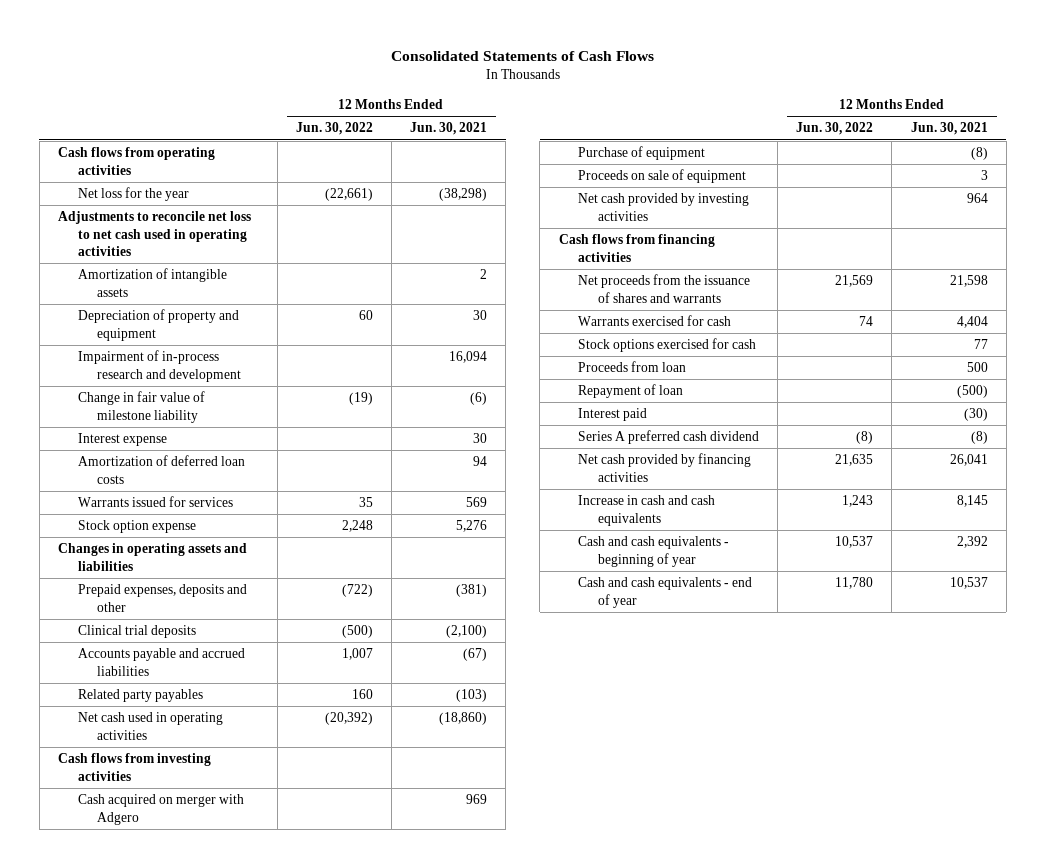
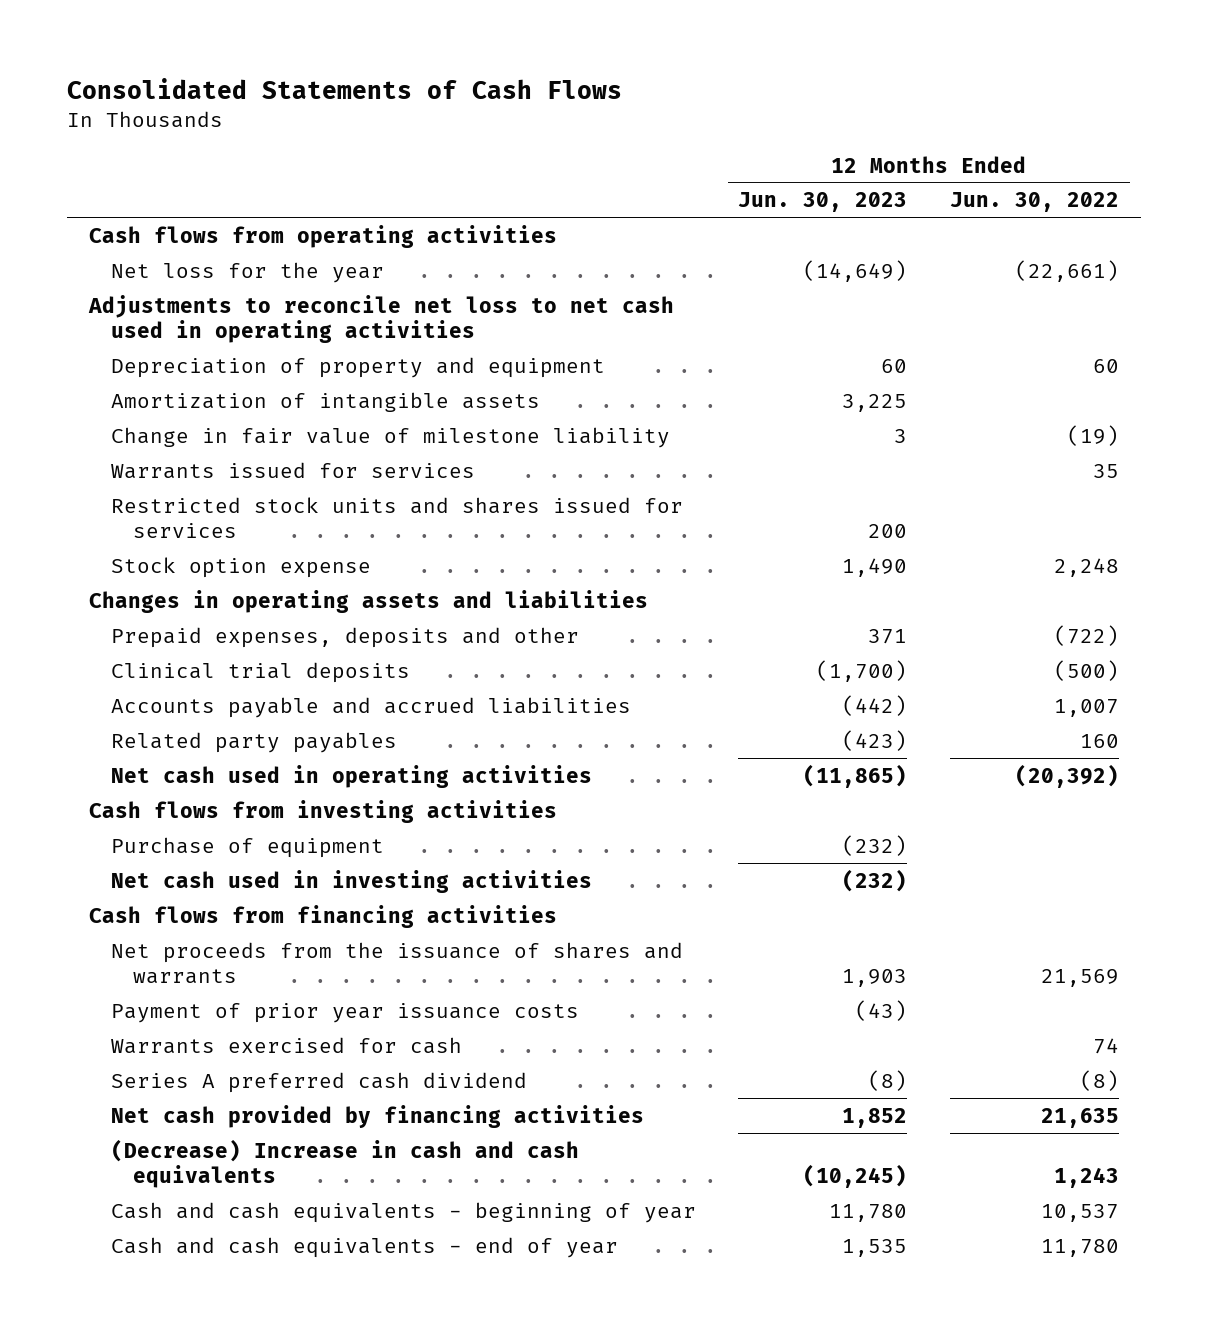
- | 12 Months Ended Jun. 30, 2022 | 12 Months Ended Jun. 30, 2021
+ | 12 Months Ended Jun. 30, 2023 | 12 Months Ended Jun. 30, 2022
- Impairment of in-process research and development | | 16,094
moved down: Amortization of intangible assets | 3,225 |
- Interest expense | | 30
- Amortization of deferred loan costs | | 94
+ Restricted stock units and shares issued for services | 200 |
- Cash acquired on merger with Adgero | | 969
- Proceeds on sale of equipment | | 3
- Net cash provided by investing activities | | 964
+ Net cash used in investing activities | (232) |
+ Payment of prior year issuance costs | (43) |
- Stock options exercised for cash | | 77
- Proceeds from loan | | 500
- Repayment of loan | | (500)
- Interest paid | | (30)
- Increase in cash and cash equivalents | 1,243 | 8,145
+ (Decrease) Increase in cash and cash equivalents | (10,245) | 1,243

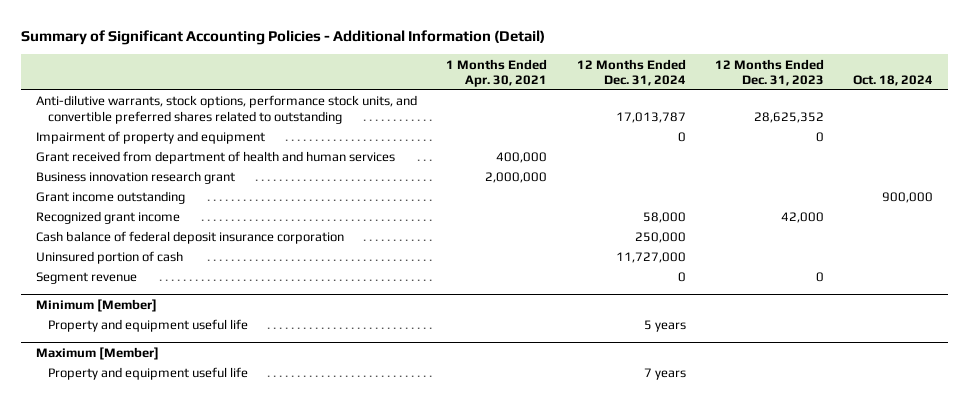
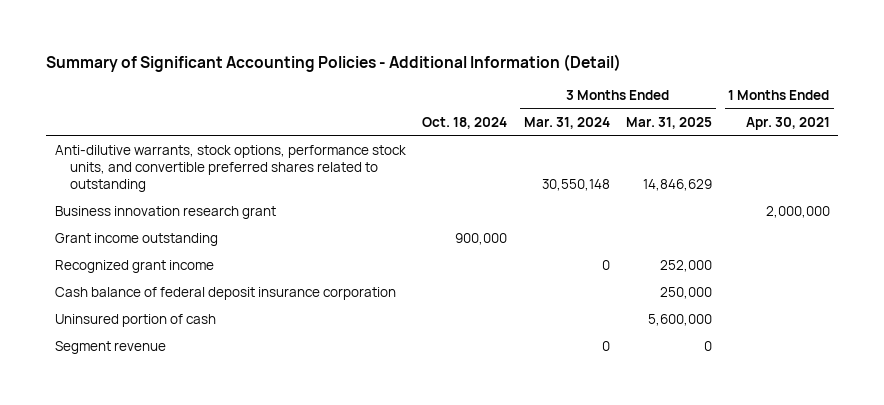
- | 1 Months Ended Apr. 30, 2021 | 12 Months Ended Dec. 31, 2024 | 12 Months Ended Dec. 31, 2023 | Oct. 18, 2024
+ | Oct. 18, 2024 | 3 Months Ended Mar. 31, 2024 | 3 Months Ended Mar. 31, 2025 | 1 Months Ended Apr. 30, 2021
- Impairment of property and equipment | | 0 | 0 |
- Grant received from department of health and human services | 400,000 | | |
- Minimum [Member]
- Property and equipment useful life | | 5 years | |
- Maximum [Member]
- Property and equipment useful life | | 7 years | |

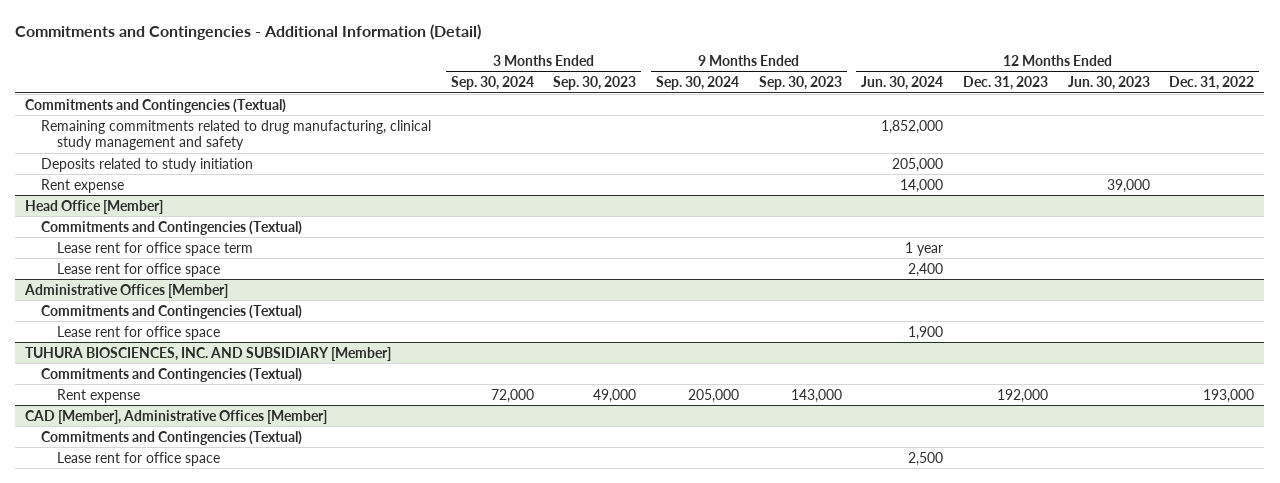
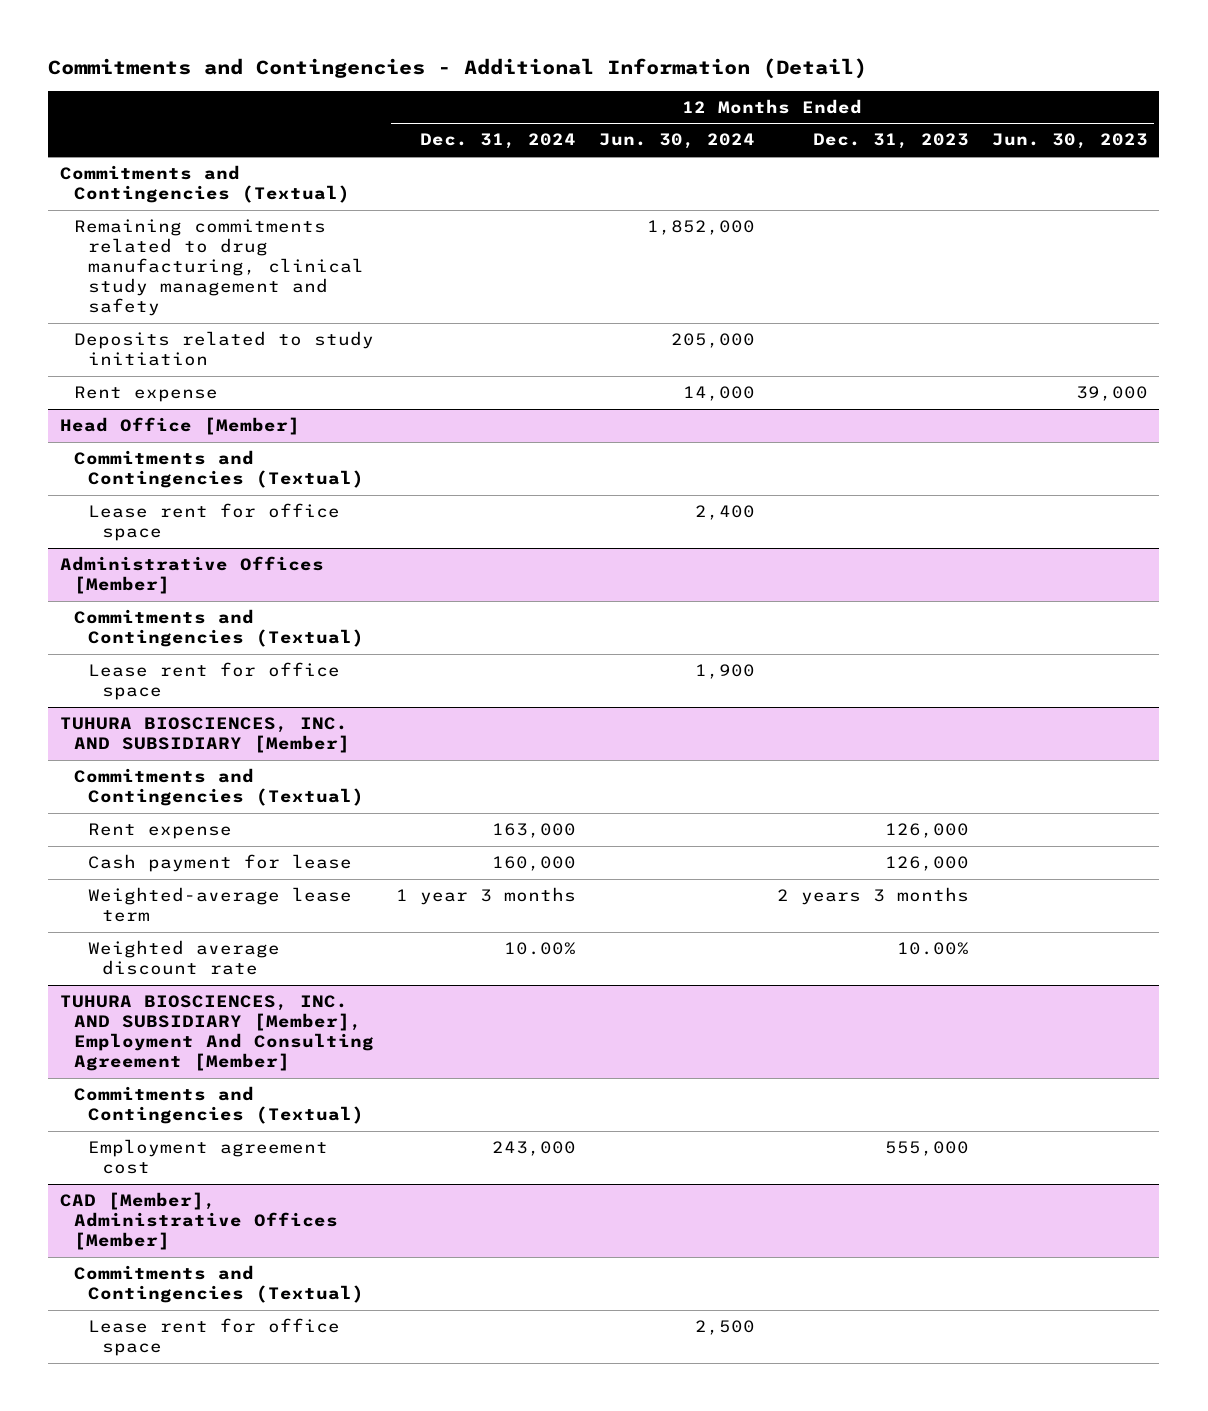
- | 3 Months Ended Sep. 30, 2024 | 3 Months Ended Sep. 30, 2023 | 9 Months Ended Sep. 30, 2024 | 9 Months Ended Sep. 30, 2023 | 12 Months Ended Jun. 30, 2024 | 12 Months Ended Dec. 31, 2023 | 12 Months Ended Jun. 30, 2023 | 12 Months Ended Dec. 31, 2022
+ | 12 Months Ended Dec. 31, 2024 | 12 Months Ended Jun. 30, 2024 | 12 Months Ended Dec. 31, 2023 | 12 Months Ended Jun. 30, 2023
@ Head Office [Member]
- Lease rent for office space term | | | | | 1 year | | |
@ TUHURA BIOSCIENCES, INC. AND SUBSIDIARY [Member]
- Rent expense | 72,000 | 49,000 | 205,000 | 143,000 | | 192,000 | | 193,000
+ Rent expense | 163,000 | | 126,000 |
+ Cash payment for lease | 160,000 | | 126,000 |
+ Weighted-average lease term | 1 year 3 months | | 2 years 3 months |
+ Weighted average discount rate | 10.00% | | 10.00% |
+ TUHURA BIOSCIENCES, INC. AND SUBSIDIARY [Member], Employment And Consulting Agreement [Member]
+ Commitments and Contingencies (Textual)
+ Employment agreement cost | 243,000 | | 555,000 |

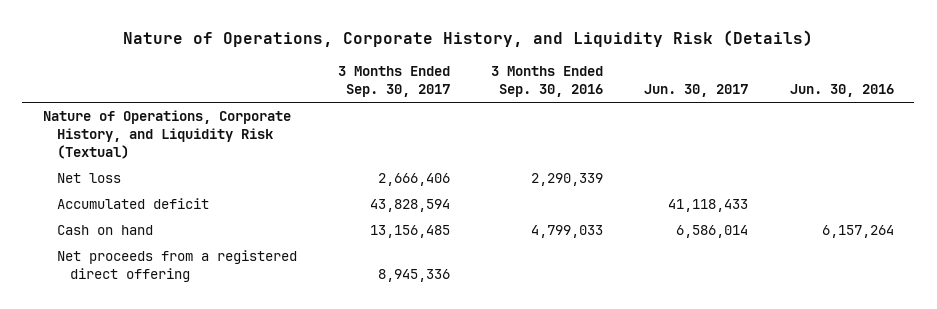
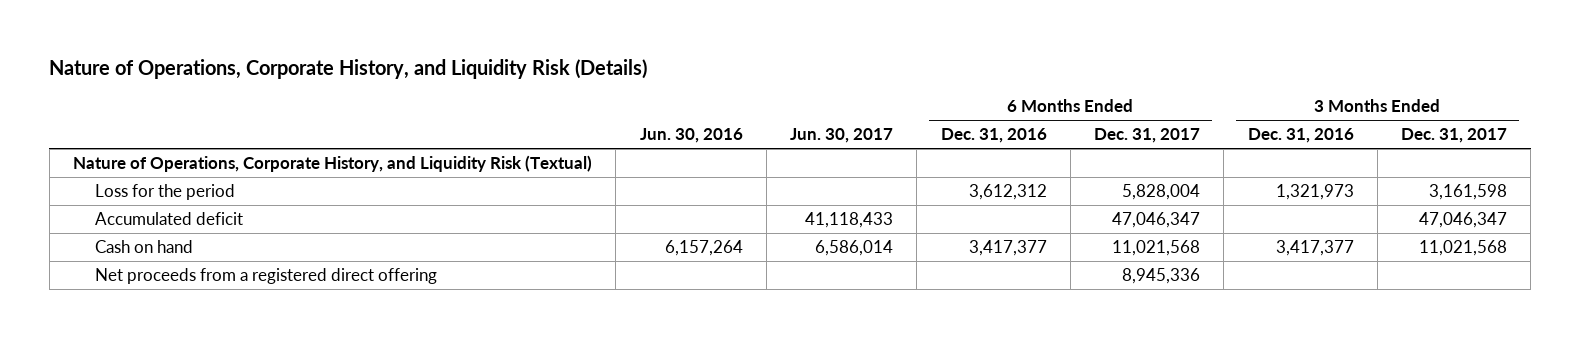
- | 3 Months Ended Sep. 30, 2017 | 3 Months Ended Sep. 30, 2016 | Jun. 30, 2017 | Jun. 30, 2016
+ | Jun. 30, 2016 | Jun. 30, 2017 | 6 Months Ended Dec. 31, 2016 | 6 Months Ended Dec. 31, 2017 | 3 Months Ended Dec. 31, 2016 | 3 Months Ended Dec. 31, 2017
- Net loss | 2,666,406 | 2,290,339 | |
+ Loss for the period | | | 3,612,312 | 5,828,004 | 1,321,973 | 3,161,598

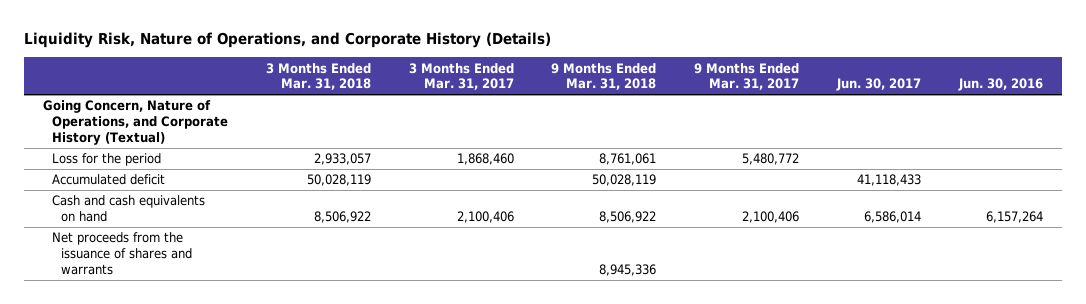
- Nature of Operations, Corporate History, and Liquidity Risk (Details)
+ Liquidity Risk, Nature of Operations, and Corporate History (Details)
- | Jun. 30, 2016 | Jun. 30, 2017 | 6 Months Ended Dec. 31, 2016 | 6 Months Ended Dec. 31, 2017 | 3 Months Ended Dec. 31, 2016 | 3 Months Ended Dec. 31, 2017
+ | 3 Months Ended Mar. 31, 2018 | 3 Months Ended Mar. 31, 2017 | 9 Months Ended Mar. 31, 2018 | 9 Months Ended Mar. 31, 2017 | Jun. 30, 2017 | Jun. 30, 2016
- Nature of Operations, Corporate History, and Liquidity Risk (Textual)
+ Going Concern, Nature of Operations, and Corporate History (Textual)
- Cash on hand | 6,157,264 | 6,586,014 | 3,417,377 | 11,021,568 | 3,417,377 | 11,021,568
- Net proceeds from a registered direct offering | | | | 8,945,336 | |
+ Cash and cash equivalents on hand | 8,506,922 | 2,100,406 | 8,506,922 | 2,100,406 | 6,586,014 | 6,157,264
+ Net proceeds from the issuance of shares and warrants | | | 8,945,336 | | |

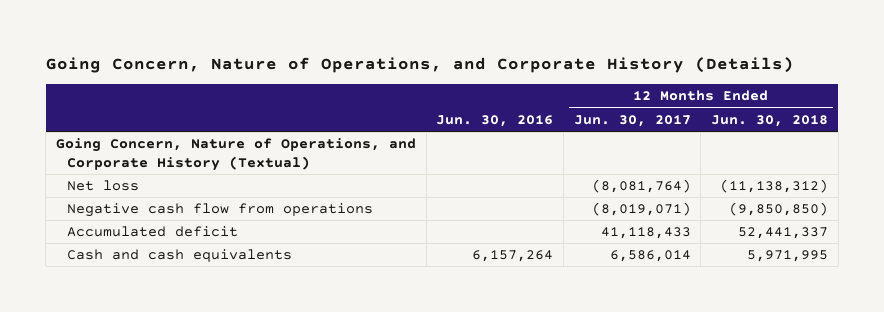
- Liquidity Risk, Nature of Operations, and Corporate History (Details)
+ Going Concern, Nature of Operations, and Corporate History (Details)
- | 3 Months Ended Mar. 31, 2018 | 3 Months Ended Mar. 31, 2017 | 9 Months Ended Mar. 31, 2018 | 9 Months Ended Mar. 31, 2017 | Jun. 30, 2017 | Jun. 30, 2016
+ | Jun. 30, 2016 | 12 Months Ended Jun. 30, 2017 | 12 Months Ended Jun. 30, 2018
- Loss for the period | 2,933,057 | 1,868,460 | 8,761,061 | 5,480,772 | |
+ Net loss | | (8,081,764) | (11,138,312)
+ Negative cash flow from operations | | (8,019,071) | (9,850,850)
- Cash and cash equivalents on hand | 8,506,922 | 2,100,406 | 8,506,922 | 2,100,406 | 6,586,014 | 6,157,264
- Net proceeds from the issuance of shares and warrants | | | 8,945,336 | | |
+ Cash and cash equivalents | 6,157,264 | 6,586,014 | 5,971,995

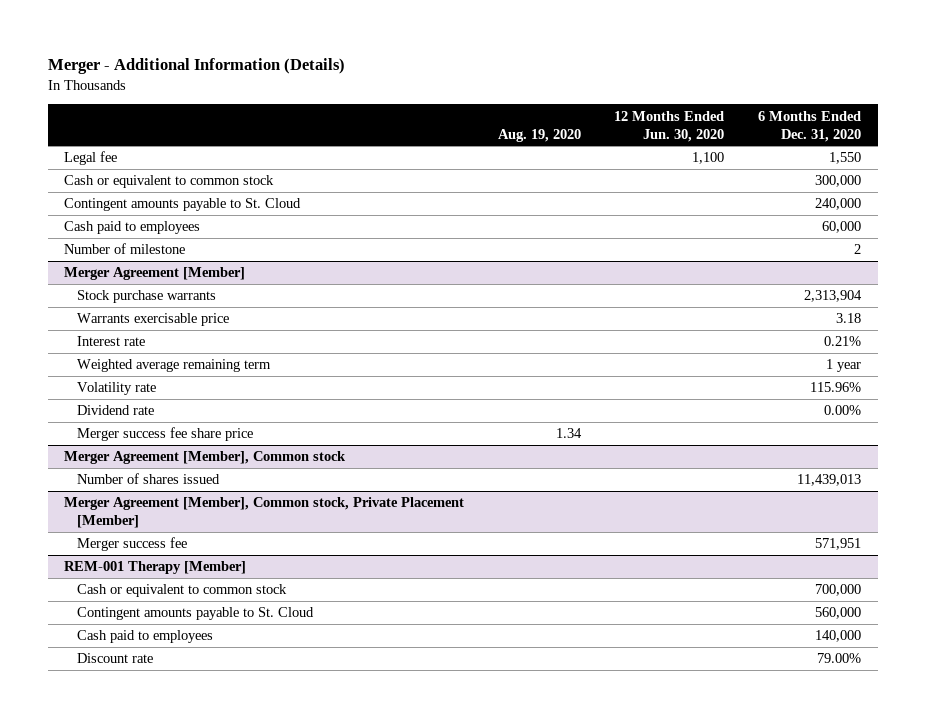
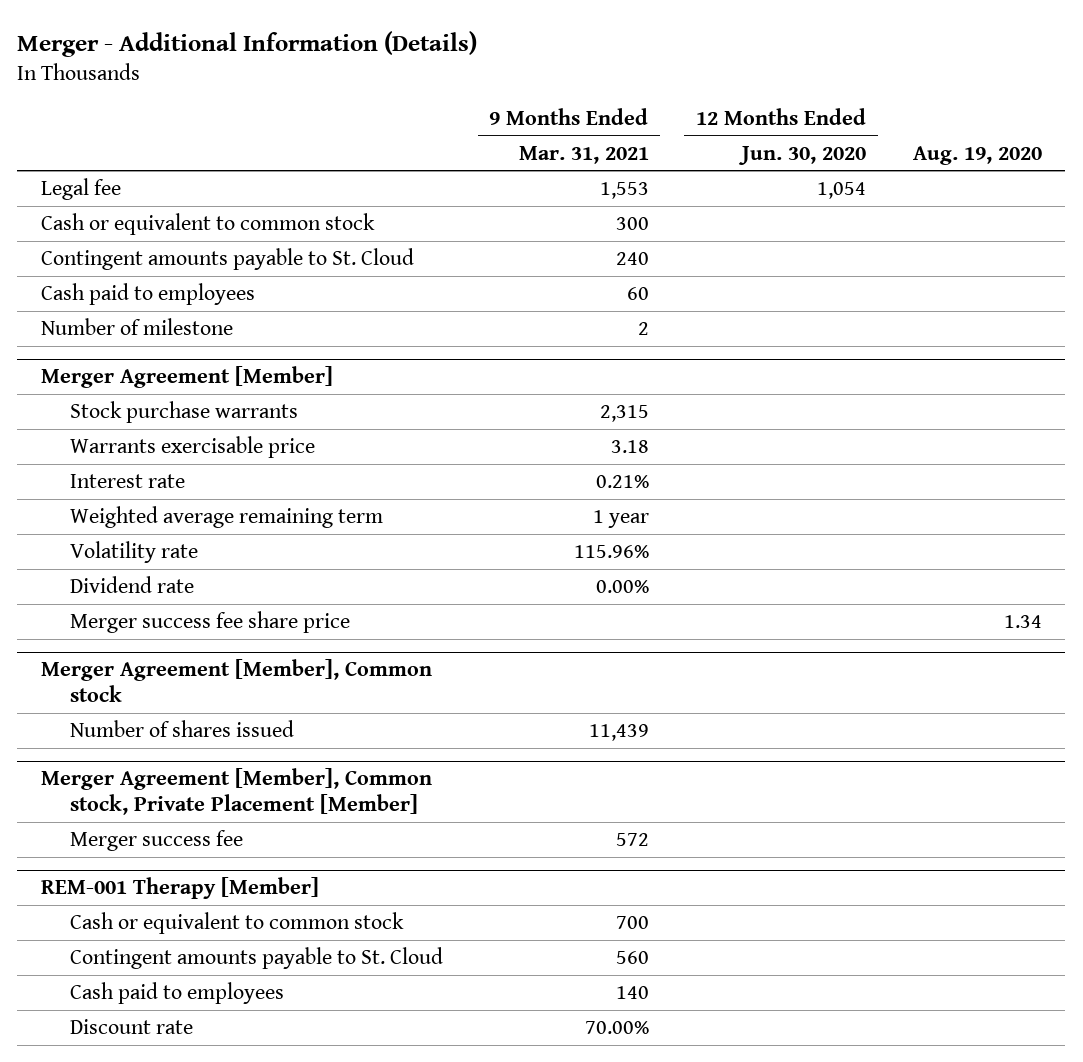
- | Aug. 19, 2020 | 12 Months Ended Jun. 30, 2020 | 6 Months Ended Dec. 31, 2020
+ | 9 Months Ended Mar. 31, 2021 | 12 Months Ended Jun. 30, 2020 | Aug. 19, 2020
- Legal fee | | 1,100 | 1,550
+ Legal fee | 1,553 | 1,054 |

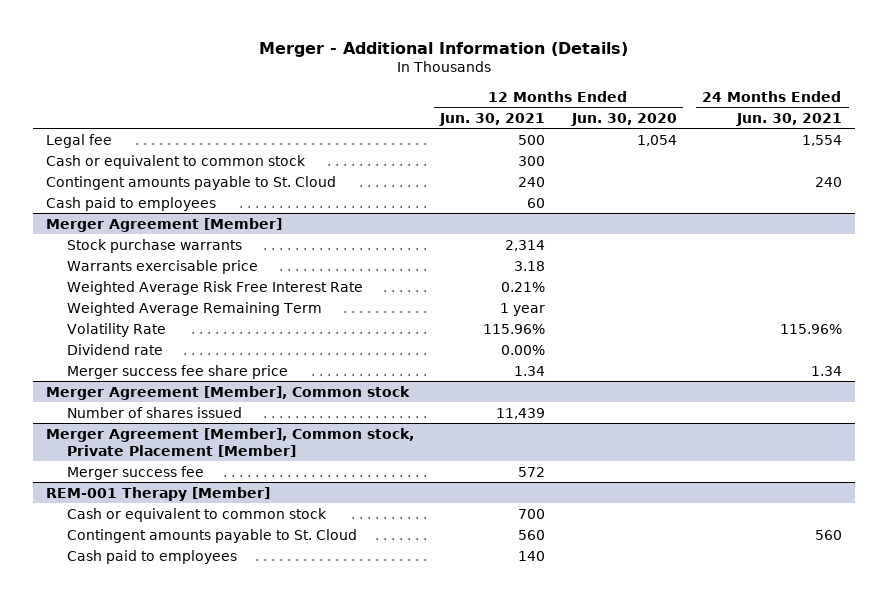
- | 9 Months Ended Mar. 31, 2021 | 12 Months Ended Jun. 30, 2020 | Aug. 19, 2020
+ | 12 Months Ended Jun. 30, 2021 | 12 Months Ended Jun. 30, 2020 | 24 Months Ended Jun. 30, 2021
- Number of milestone | 2 | |
@ Merger Agreement [Member]
- Interest rate | 0.21% | |
- Weighted average remaining term | 1 year | |
- Volatility rate | 115.96% | |
+ Weighted Average Risk Free Interest Rate | 0.21% | |
+ Weighted Average Remaining Term | 1 year | |
+ Volatility Rate | 115.96% | | 115.96%
@ REM-001 Therapy [Member]
- Discount rate | 70.00% | |

